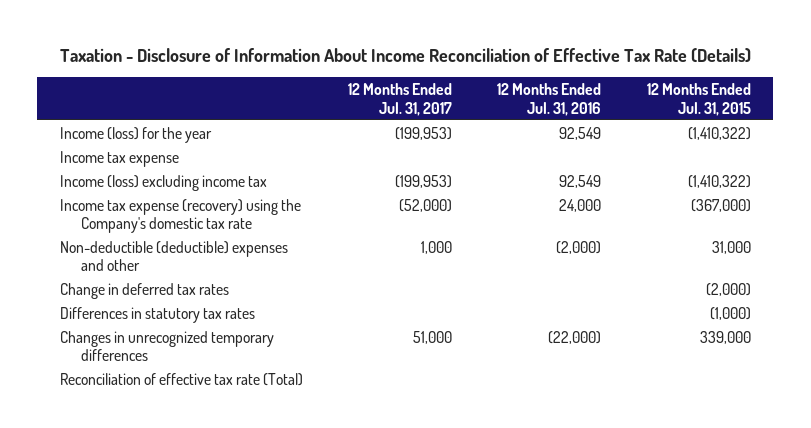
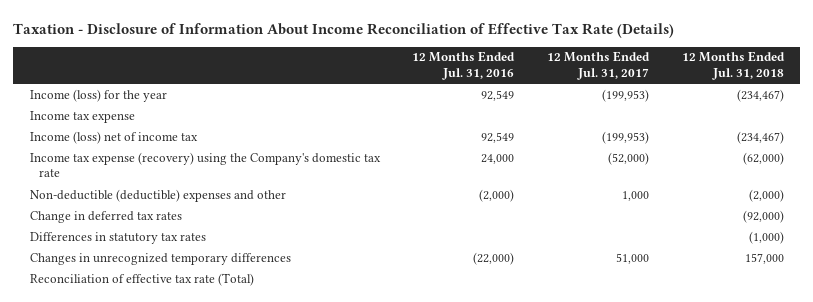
- | 12 Months Ended Jul. 31, 2017 | 12 Months Ended Jul. 31, 2016 | 12 Months Ended Jul. 31, 2015
+ | 12 Months Ended Jul. 31, 2016 | 12 Months Ended Jul. 31, 2017 | 12 Months Ended Jul. 31, 2018
- Income (loss) excluding income tax | (199,953) | 92,549 | (1,410,322)
+ Income (loss) net of income tax | 92,549 | (199,953) | (234,467)

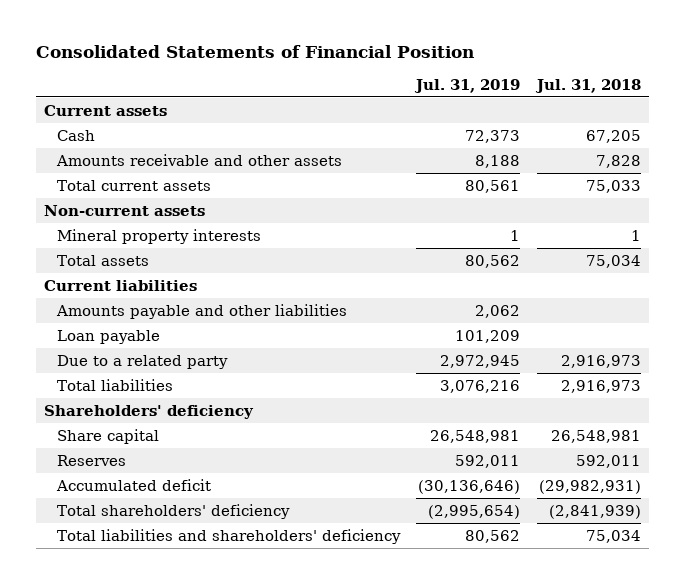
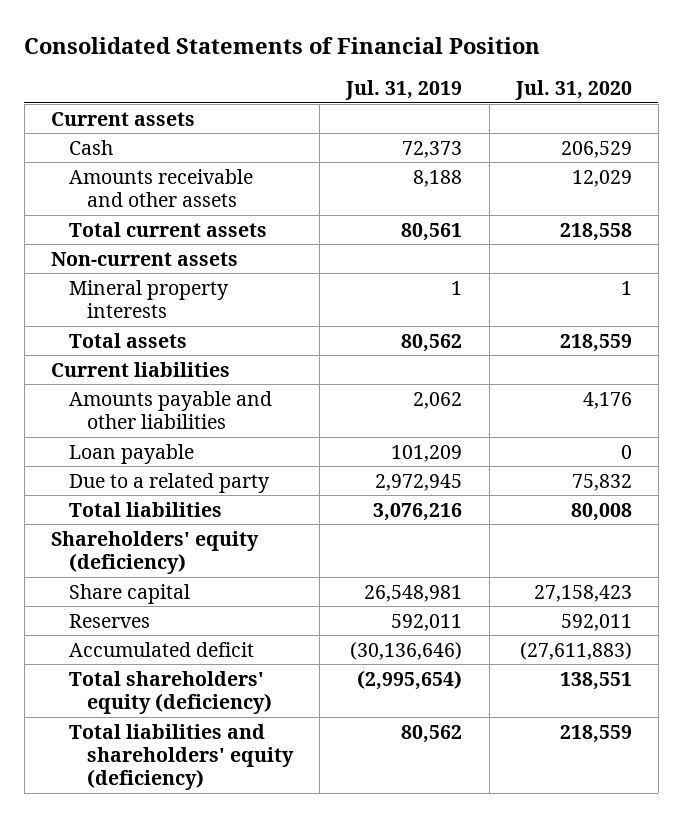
- | Jul. 31, 2019 | Jul. 31, 2018
+ | Jul. 31, 2019 | Jul. 31, 2020
- Shareholders' deficiency
+ Shareholders' equity (deficiency)
- Total shareholders' deficiency | (2,995,654) | (2,841,939)
- Total liabilities and shareholders' deficiency | 80,562 | 75,034
+ Total shareholders' equity (deficiency) | (2,995,654) | 138,551
+ Total liabilities and shareholders' equity (deficiency) | 80,562 | 218,559

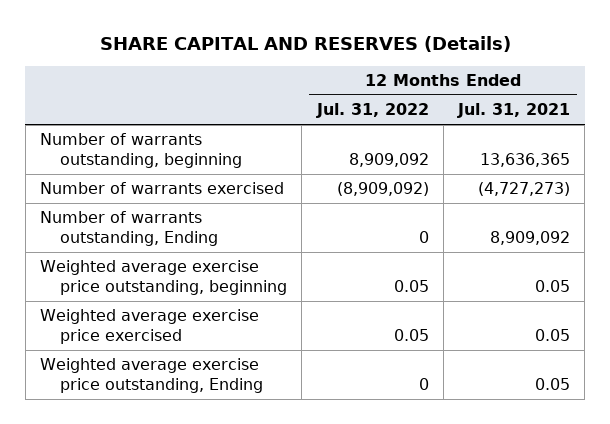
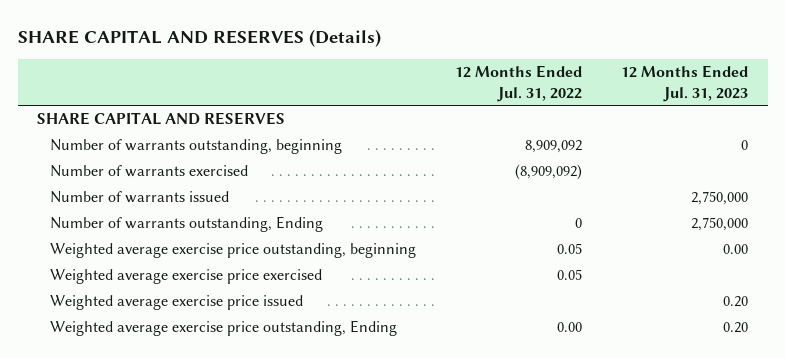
- | 12 Months Ended Jul. 31, 2022 | 12 Months Ended Jul. 31, 2021
+ | 12 Months Ended Jul. 31, 2022 | 12 Months Ended Jul. 31, 2023
+ SHARE CAPITAL AND RESERVES
+ Number of warrants issued | | 2,750,000
- Weighted average exercise price outstanding, Ending | 0 | 0.05
+ Weighted average exercise price issued | | 0.20
+ Weighted average exercise price outstanding, Ending | 0.00 | 0.20

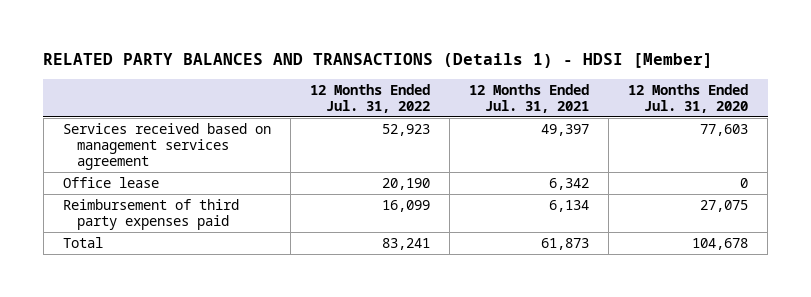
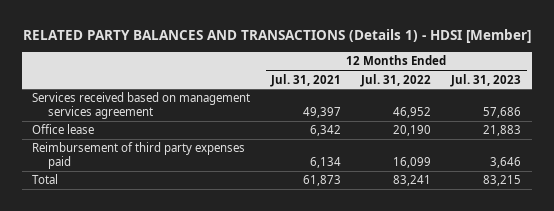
- | 12 Months Ended Jul. 31, 2022 | 12 Months Ended Jul. 31, 2021 | 12 Months Ended Jul. 31, 2020
+ | 12 Months Ended Jul. 31, 2021 | 12 Months Ended Jul. 31, 2022 | 12 Months Ended Jul. 31, 2023
- Services received based on management services agreement | 52,923 | 49,397 | 77,603
+ Services received based on management services agreement | 49,397 | 46,952 | 57,686

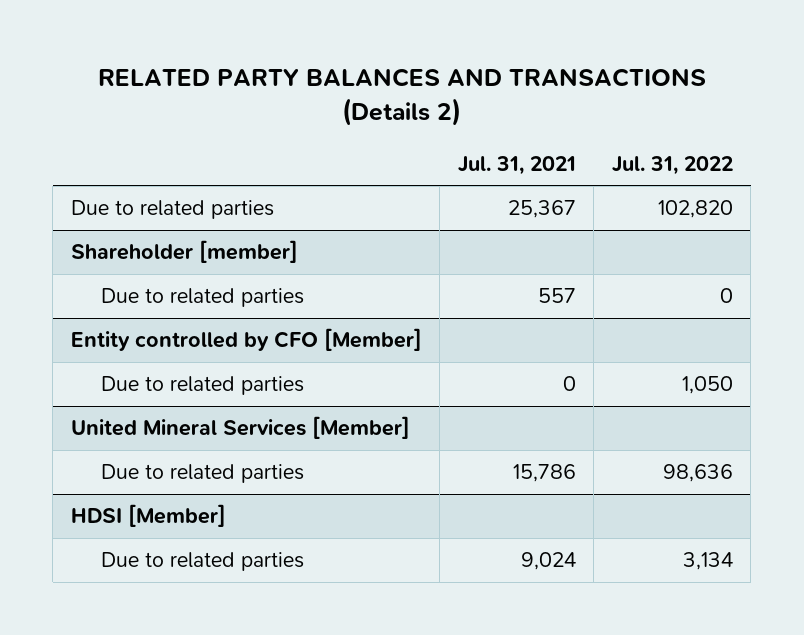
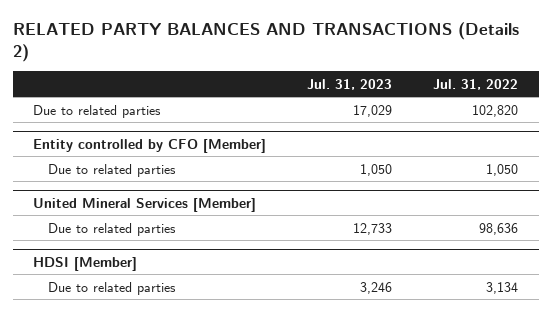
- | Jul. 31, 2021 | Jul. 31, 2022
+ | Jul. 31, 2023 | Jul. 31, 2022
- Shareholder [member]
- Due to related parties | 557 | 0

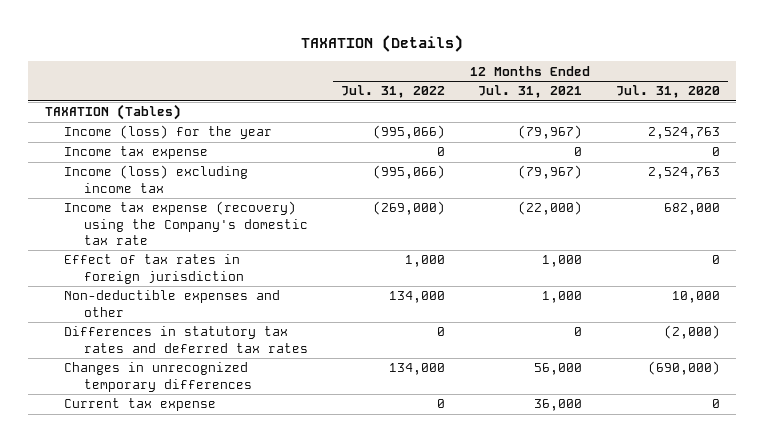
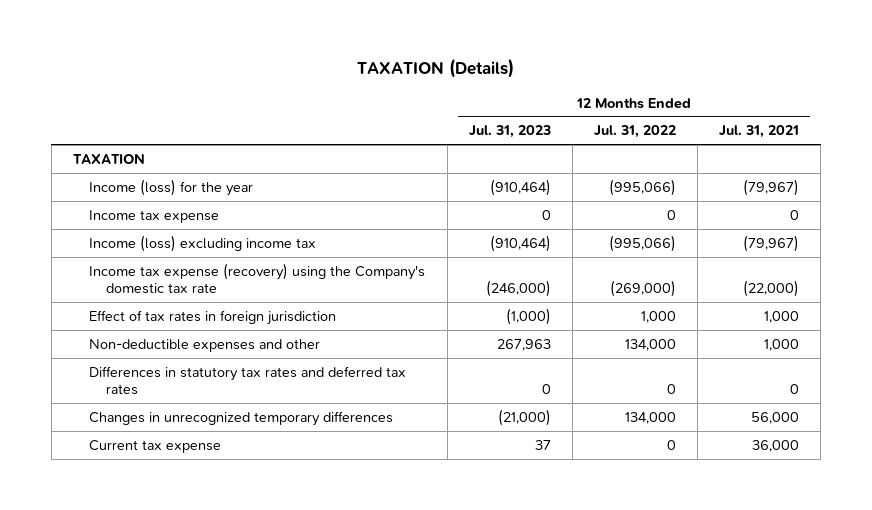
- | 12 Months Ended Jul. 31, 2022 | 12 Months Ended Jul. 31, 2021 | 12 Months Ended Jul. 31, 2020
+ | 12 Months Ended Jul. 31, 2023 | 12 Months Ended Jul. 31, 2022 | 12 Months Ended Jul. 31, 2021
- TAXATION (Tables)
+ TAXATION

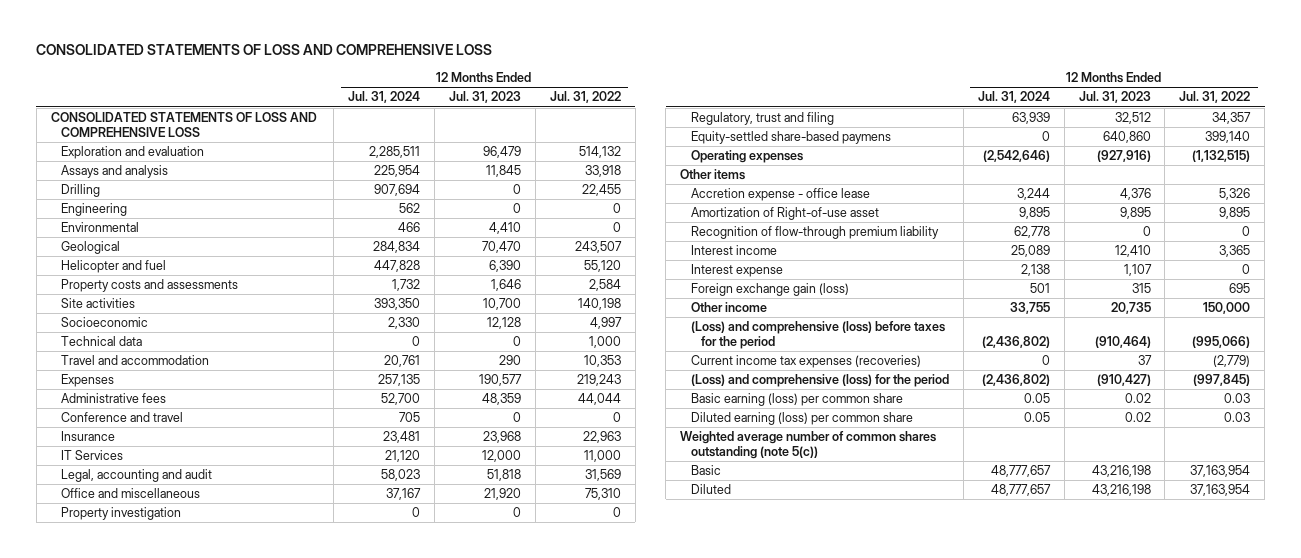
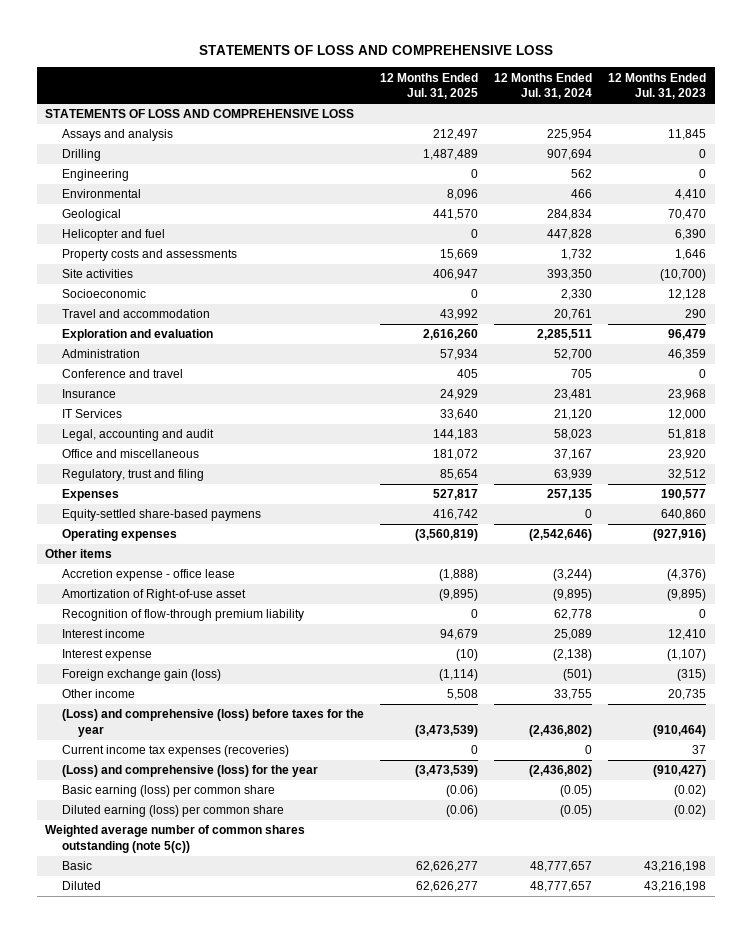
- CONSOLIDATED STATEMENTS OF LOSS AND COMPREHENSIVE LOSS
+ STATEMENTS OF LOSS AND COMPREHENSIVE LOSS
- | 12 Months Ended Jul. 31, 2024 | 12 Months Ended Jul. 31, 2023 | 12 Months Ended Jul. 31, 2022
+ | 12 Months Ended Jul. 31, 2025 | 12 Months Ended Jul. 31, 2024 | 12 Months Ended Jul. 31, 2023
- CONSOLIDATED STATEMENTS OF LOSS AND COMPREHENSIVE LOSS
+ STATEMENTS OF LOSS AND COMPREHENSIVE LOSS
- Site activities | 393,350 | 10,700 | 140,198
+ Site activities | 406,947 | 393,350 | (10,700)
- Technical data | 0 | 0 | 1,000
- Administrative fees | 52,700 | 48,359 | 44,044
moved down: Exploration and evaluation | 2,616,260 | 2,285,511 | 96,479
+ Administration | 57,934 | 52,700 | 46,359
- Office and miscellaneous | 37,167 | 21,920 | 75,310
- Property investigation | 0 | 0 | 0
+ Office and miscellaneous | 181,072 | 37,167 | 23,920
moved down: Expenses | 527,817 | 257,135 | 190,577
- Accretion expense - office lease | 3,244 | 4,376 | 5,326
- Amortization of Right-of-use asset | 9,895 | 9,895 | 9,895
+ Accretion expense - office lease | (1,888) | (3,244) | (4,376)
+ Amortization of Right-of-use asset | (9,895) | (9,895) | (9,895)
- Interest expense | 2,138 | 1,107 | 0
- Foreign exchange gain (loss) | 501 | 315 | 695
+ Interest expense | (10) | (2,138) | (1,107)
+ Foreign exchange gain (loss) | (1,114) | (501) | (315)
- (Loss) and comprehensive (loss) before taxes for the period | (2,436,802) | (910,464) | (995,066)
+ (Loss) and comprehensive (loss) before taxes for the year | (3,473,539) | (2,436,802) | (910,464)
- (Loss) and comprehensive (loss) for the period | (2,436,802) | (910,427) | (997,845)
- Basic earning (loss) per common share | 0.05 | 0.02 | 0.03
- Diluted earning (loss) per common share | 0.05 | 0.02 | 0.03
+ (Loss) and comprehensive (loss) for the year | (3,473,539) | (2,436,802) | (910,427)
+ Basic earning (loss) per common share | (0.06) | (0.05) | (0.02)
+ Diluted earning (loss) per common share | (0.06) | (0.05) | (0.02)

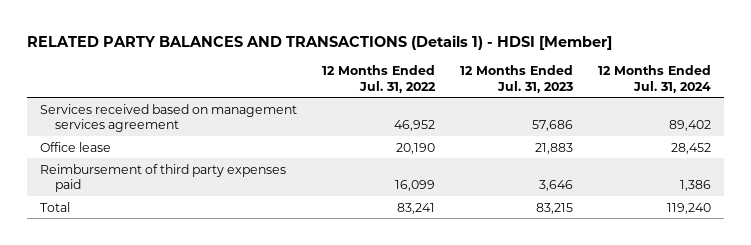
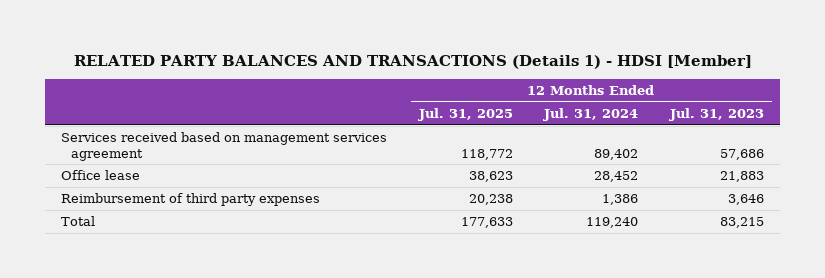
- | 12 Months Ended Jul. 31, 2022 | 12 Months Ended Jul. 31, 2023 | 12 Months Ended Jul. 31, 2024
+ | 12 Months Ended Jul. 31, 2025 | 12 Months Ended Jul. 31, 2024 | 12 Months Ended Jul. 31, 2023
- Reimbursement of third party expenses paid | 16,099 | 3,646 | 1,386
+ Reimbursement of third party expenses | 20,238 | 1,386 | 3,646

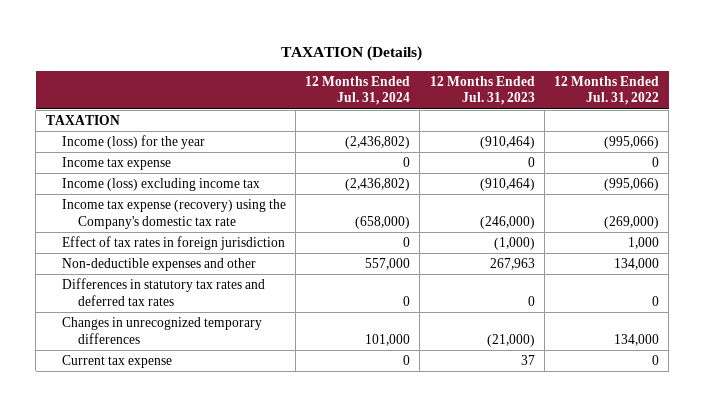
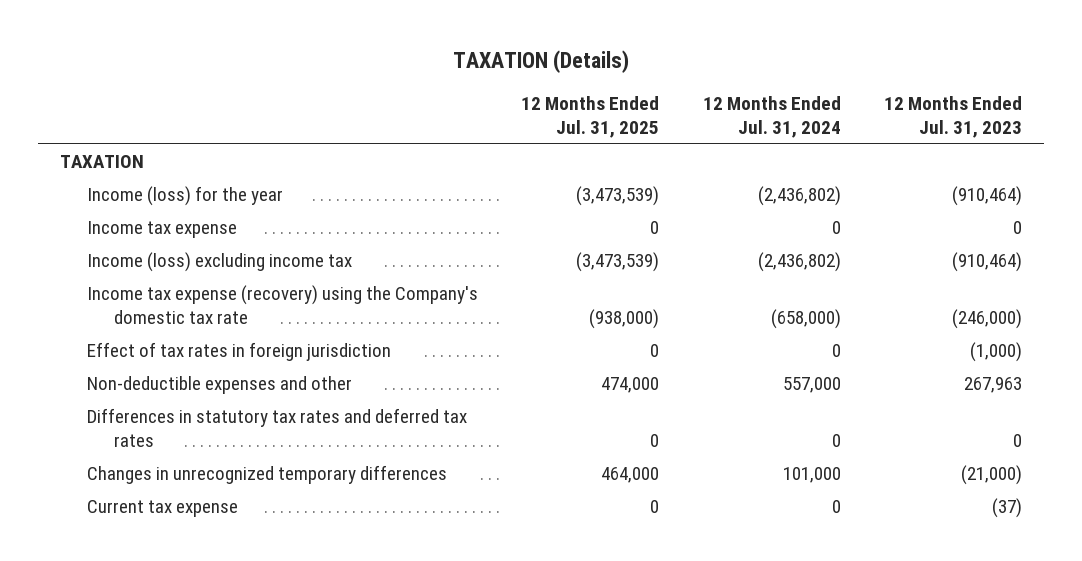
- | 12 Months Ended Jul. 31, 2024 | 12 Months Ended Jul. 31, 2023 | 12 Months Ended Jul. 31, 2022
+ | 12 Months Ended Jul. 31, 2025 | 12 Months Ended Jul. 31, 2024 | 12 Months Ended Jul. 31, 2023
- Current tax expense | 0 | 37 | 0
+ Current tax expense | 0 | 0 | (37)

